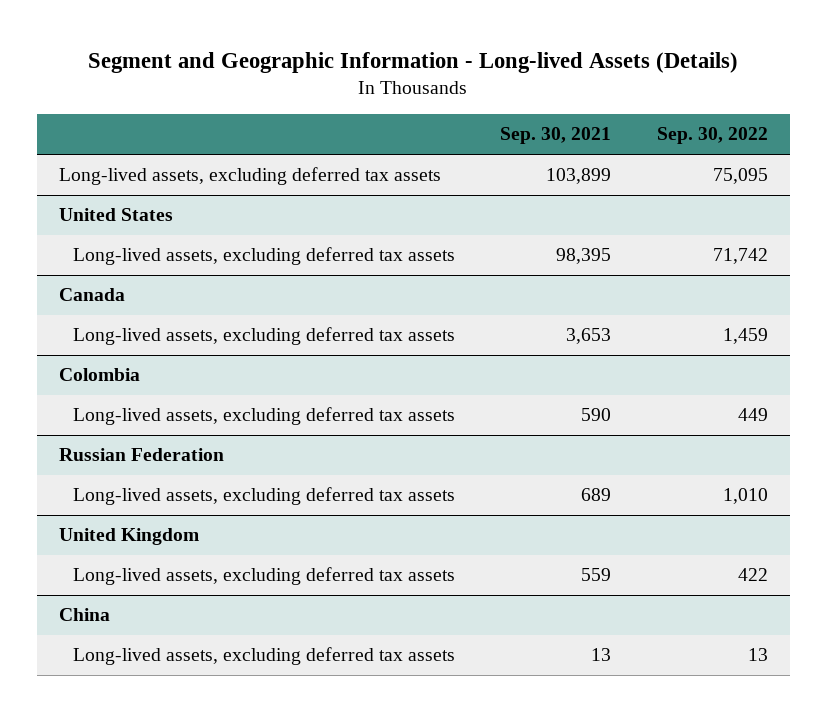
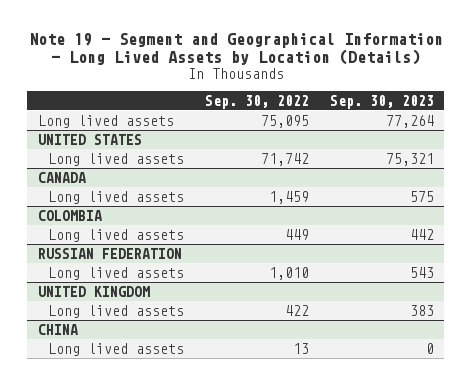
- Segment and Geographic Information - Long-lived Assets (Details)
+ Note 19 - Segment and Geographical Information - Long Lived Assets by Location (Details)
- | Sep. 30, 2021 | Sep. 30, 2022
+ | Sep. 30, 2022 | Sep. 30, 2023
- Long-lived assets, excluding deferred tax assets | 103,899 | 75,095
- United States
- Long-lived assets, excluding deferred tax assets | 98,395 | 71,742
- Canada
- Long-lived assets, excluding deferred tax assets | 3,653 | 1,459
- Colombia
- Long-lived assets, excluding deferred tax assets | 590 | 449
- Russian Federation
- Long-lived assets, excluding deferred tax assets | 689 | 1,010
- United Kingdom
- Long-lived assets, excluding deferred tax assets | 559 | 422
- China
- Long-lived assets, excluding deferred tax assets | 13 | 13
+ Long lived assets | 75,095 | 77,264
+ UNITED STATES
+ Long lived assets | 71,742 | 75,321
+ CANADA
+ Long lived assets | 1,459 | 575
+ COLOMBIA
+ Long lived assets | 449 | 442
+ RUSSIAN FEDERATION
+ Long lived assets | 1,010 | 543
+ UNITED KINGDOM
+ Long lived assets | 422 | 383
+ CHINA
+ Long lived assets | 13 | 0

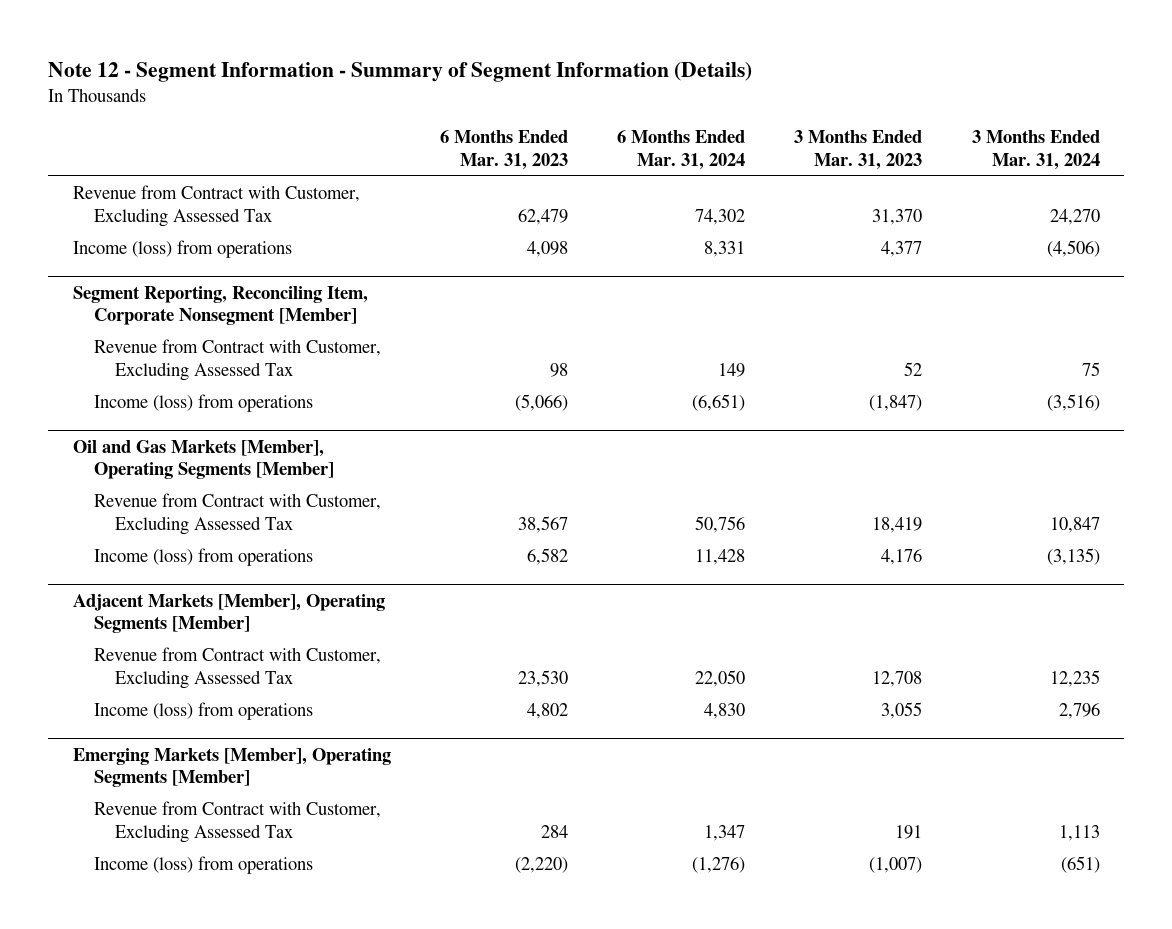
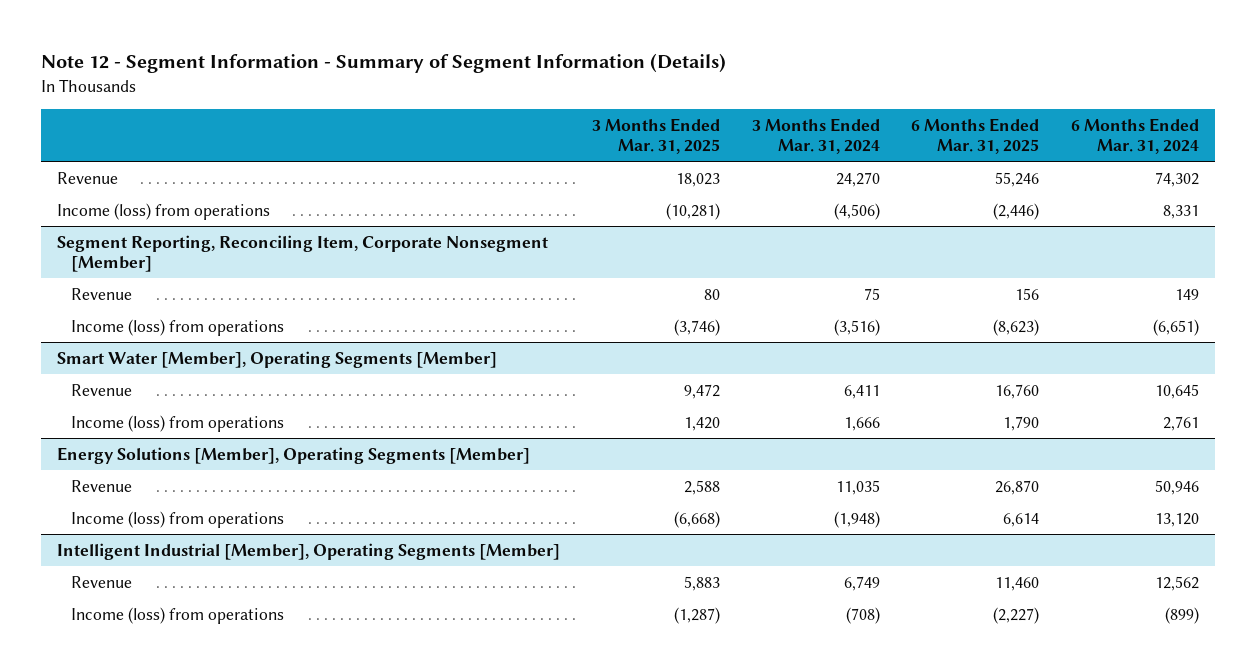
- | 6 Months Ended Mar. 31, 2023 | 6 Months Ended Mar. 31, 2024 | 3 Months Ended Mar. 31, 2023 | 3 Months Ended Mar. 31, 2024
+ | 3 Months Ended Mar. 31, 2025 | 3 Months Ended Mar. 31, 2024 | 6 Months Ended Mar. 31, 2025 | 6 Months Ended Mar. 31, 2024
- Revenue from Contract with Customer, Excluding Assessed Tax | 62,479 | 74,302 | 31,370 | 24,270
+ Revenue | 18,023 | 24,270 | 55,246 | 74,302
@ Segment Reporting, Reconciling Item, Corporate Nonsegment [Member]
- Revenue from Contract with Customer, Excluding Assessed Tax | 98 | 149 | 52 | 75
+ Revenue | 80 | 75 | 156 | 149
- Oil and Gas Markets [Member], Operating Segments [Member]
- Revenue from Contract with Customer, Excluding Assessed Tax | 38,567 | 50,756 | 18,419 | 10,847
- Income (loss) from operations | 6,582 | 11,428 | 4,176 | (3,135)
- Adjacent Markets [Member], Operating Segments [Member]
- Revenue from Contract with Customer, Excluding Assessed Tax | 23,530 | 22,050 | 12,708 | 12,235
- Income (loss) from operations | 4,802 | 4,830 | 3,055 | 2,796
- Emerging Markets [Member], Operating Segments [Member]
- Revenue from Contract with Customer, Excluding Assessed Tax | 284 | 1,347 | 191 | 1,113
- Income (loss) from operations | (2,220) | (1,276) | (1,007) | (651)
+ Smart Water [Member], Operating Segments [Member]
+ Revenue | 9,472 | 6,411 | 16,760 | 10,645
+ Income (loss) from operations | 1,420 | 1,666 | 1,790 | 2,761
+ Energy Solutions [Member], Operating Segments [Member]
+ Revenue | 2,588 | 11,035 | 26,870 | 50,946
+ Income (loss) from operations | (6,668) | (1,948) | 6,614 | 13,120
+ Intelligent Industrial [Member], Operating Segments [Member]
+ Revenue | 5,883 | 6,749 | 11,460 | 12,562
+ Income (loss) from operations | (1,287) | (708) | (2,227) | (899)

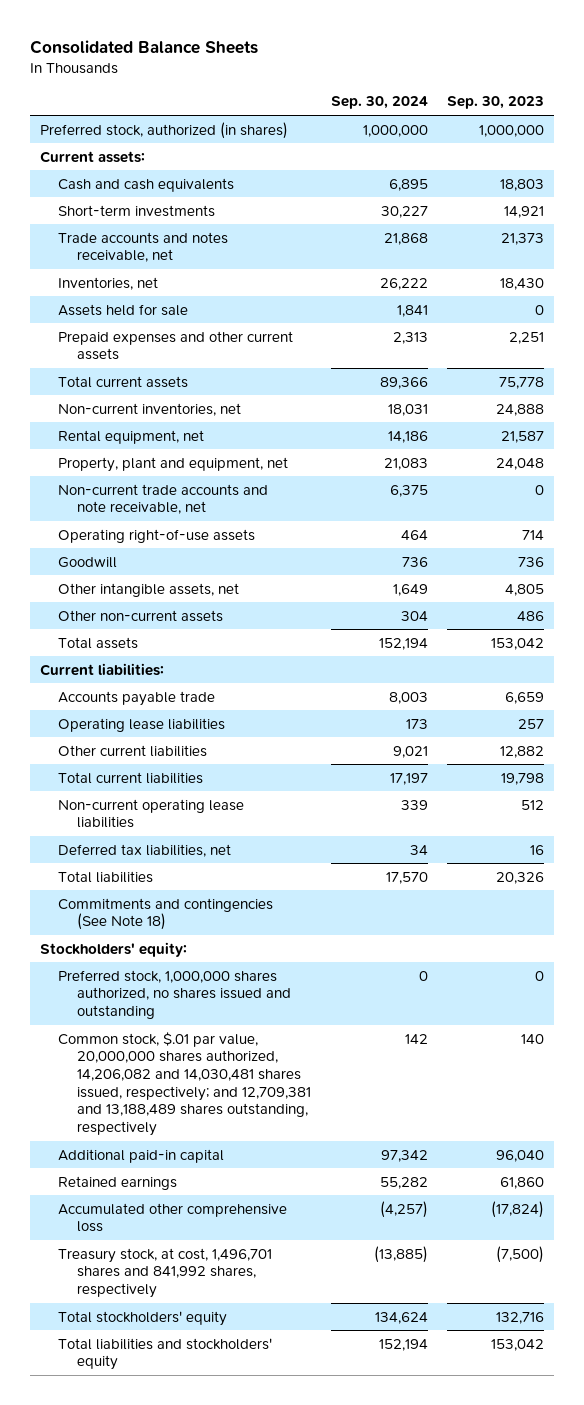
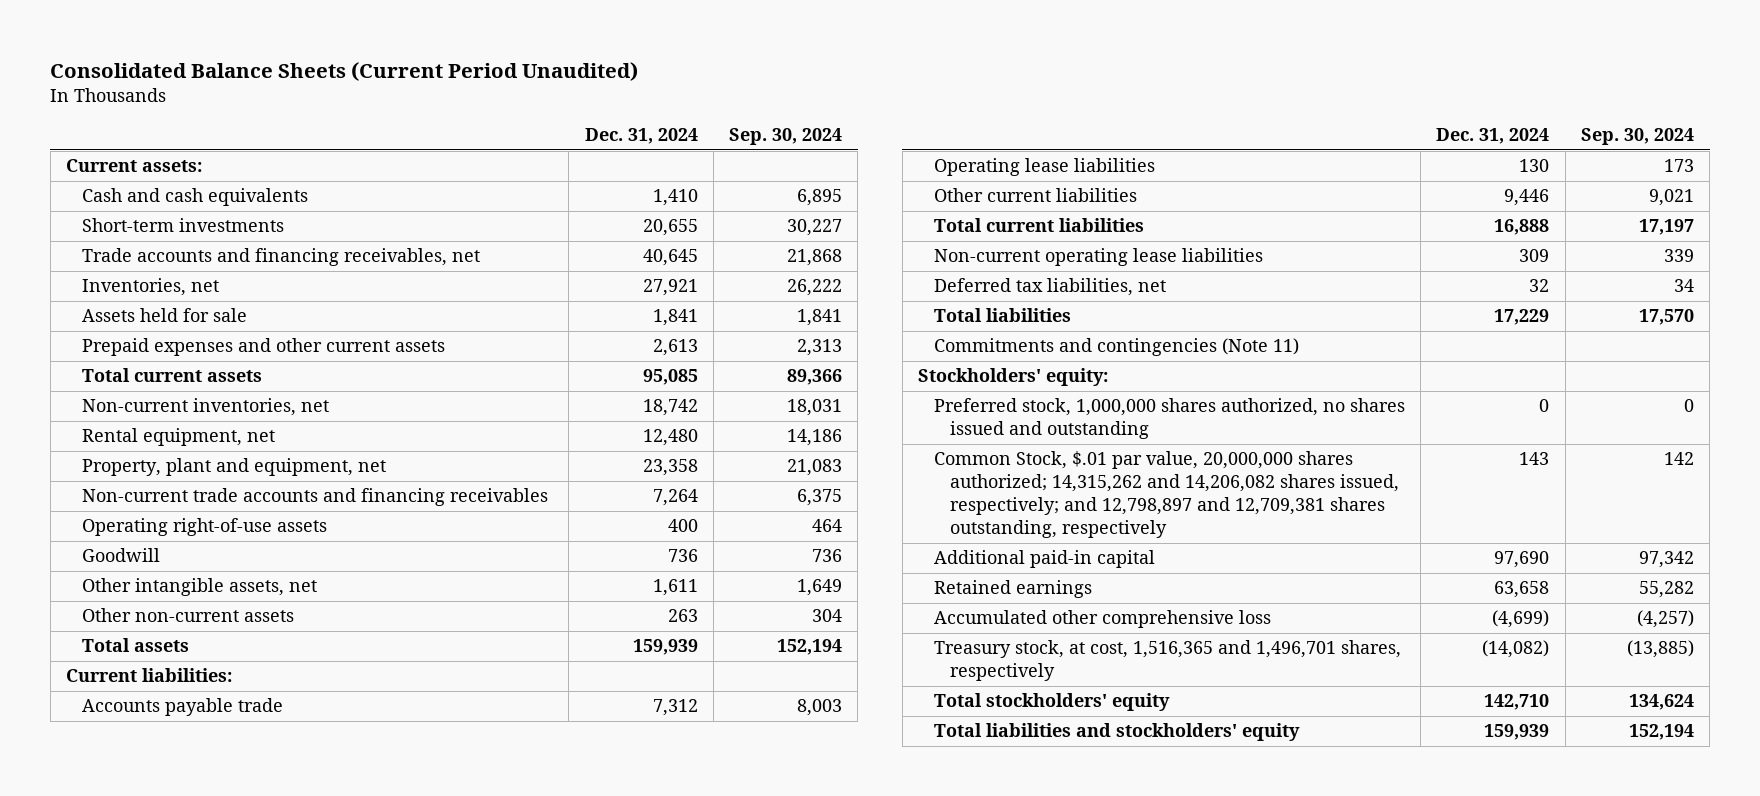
- Consolidated Balance Sheets
+ Consolidated Balance Sheets (Current Period Unaudited)
- | Sep. 30, 2024 | Sep. 30, 2023
+ | Dec. 31, 2024 | Sep. 30, 2024
- Preferred stock, authorized (in shares) | 1,000,000 | 1,000,000
- Trade accounts and notes receivable, net | 21,868 | 21,373
+ Trade accounts and financing receivables, net | 40,645 | 21,868
- Non-current trade accounts and note receivable, net | 6,375 | 0
+ Non-current trade accounts and financing receivables | 7,264 | 6,375
- Commitments and contingencies (See Note 18)
+ Commitments and contingencies (Note 11)
- Common stock, $.01 par value, 20,000,000 shares authorized, 14,206,082 and 14,030,481 shares issued, respectively; and 12,709,381 and 13,188,489 shares outstanding, respectively | 142 | 140
+ Common Stock, $.01 par value, 20,000,000 shares authorized; 14,315,262 and 14,206,082 shares issued, respectively; and 12,798,897 and 12,709,381 shares outstanding, respectively | 143 | 142
- Treasury stock, at cost, 1,496,701 shares and 841,992 shares, respectively | (13,885) | (7,500)
+ Treasury stock, at cost, 1,516,365 and 1,496,701 shares, respectively | (14,082) | (13,885)

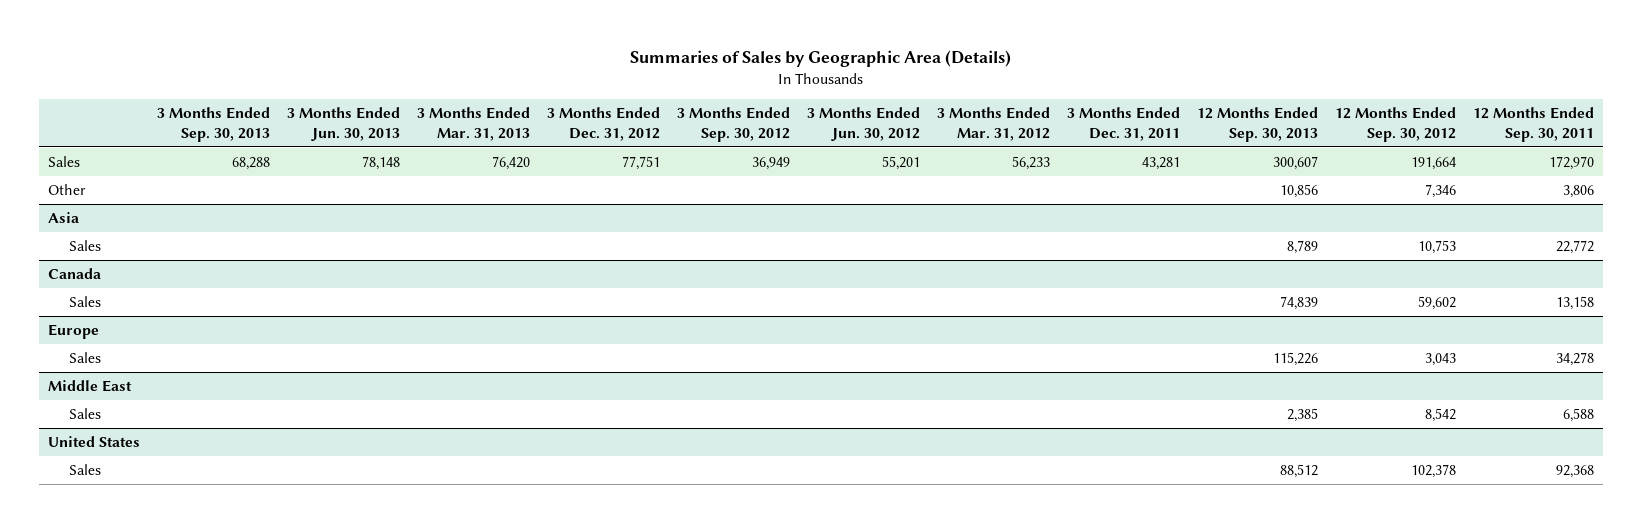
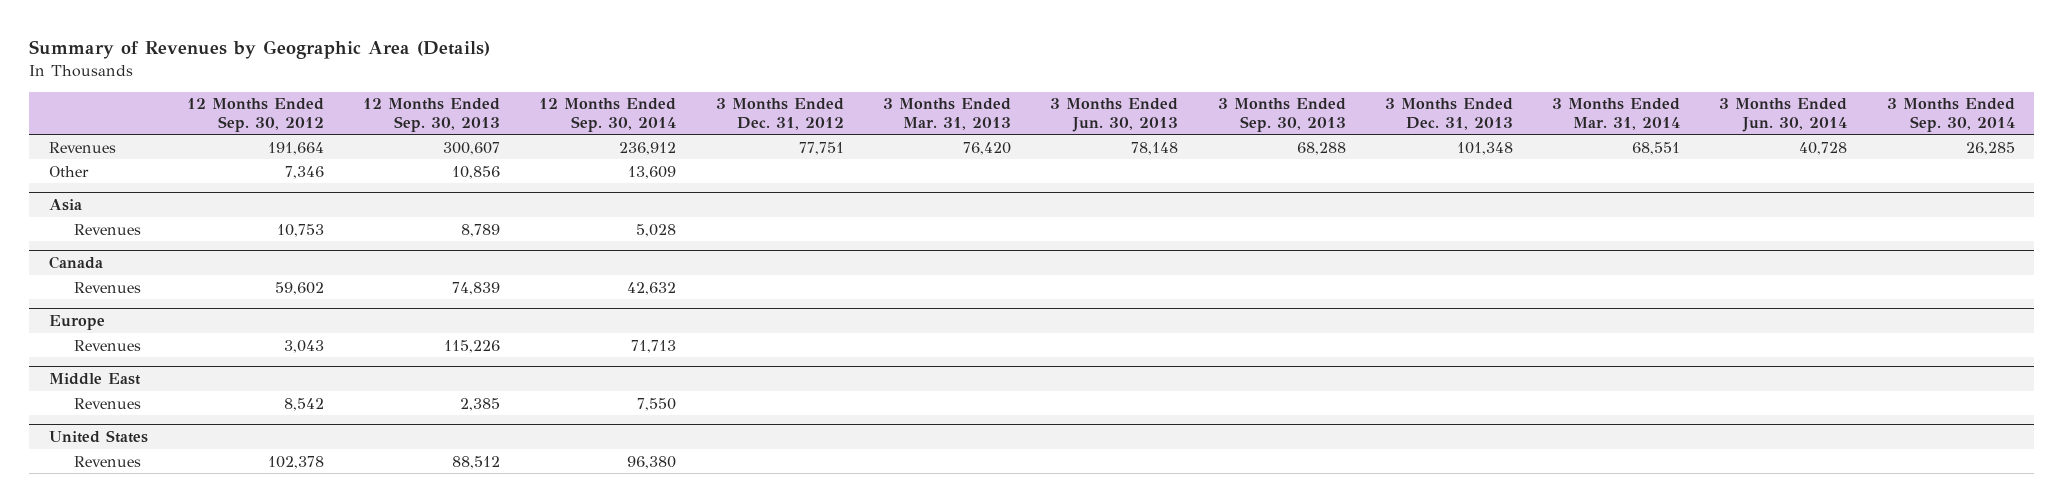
- Summaries of Sales by Geographic Area (Details)
+ Summary of Revenues by Geographic Area (Details)
- | 3 Months Ended Sep. 30, 2013 | 3 Months Ended Jun. 30, 2013 | 3 Months Ended Mar. 31, 2013 | 3 Months Ended Dec. 31, 2012 | 3 Months Ended Sep. 30, 2012 | 3 Months Ended Jun. 30, 2012 | 3 Months Ended Mar. 31, 2012 | 3 Months Ended Dec. 31, 2011 | 12 Months Ended Sep. 30, 2013 | 12 Months Ended Sep. 30, 2012 | 12 Months Ended Sep. 30, 2011
+ | 12 Months Ended Sep. 30, 2012 | 12 Months Ended Sep. 30, 2013 | 12 Months Ended Sep. 30, 2014 | 3 Months Ended Dec. 31, 2012 | 3 Months Ended Mar. 31, 2013 | 3 Months Ended Jun. 30, 2013 | 3 Months Ended Sep. 30, 2013 | 3 Months Ended Dec. 31, 2013 | 3 Months Ended Mar. 31, 2014 | 3 Months Ended Jun. 30, 2014 | 3 Months Ended Sep. 30, 2014
- Sales | 68,288 | 78,148 | 76,420 | 77,751 | 36,949 | 55,201 | 56,233 | 43,281 | 300,607 | 191,664 | 172,970
+ Revenues | 191,664 | 300,607 | 236,912 | 77,751 | 76,420 | 78,148 | 68,288 | 101,348 | 68,551 | 40,728 | 26,285
@ Asia
- Sales | | | | | | | | | 8,789 | 10,753 | 22,772
+ Revenues | 10,753 | 8,789 | 5,028 | | | | | | | |
@ Canada
- Sales | | | | | | | | | 74,839 | 59,602 | 13,158
+ Revenues | 59,602 | 74,839 | 42,632 | | | | | | | |
@ Europe
- Sales | | | | | | | | | 115,226 | 3,043 | 34,278
+ Revenues | 3,043 | 115,226 | 71,713 | | | | | | | |
@ Middle East
- Sales | | | | | | | | | 2,385 | 8,542 | 6,588
+ Revenues | 8,542 | 2,385 | 7,550 | | | | | | | |
@ United States
- Sales | | | | | | | | | 88,512 | 102,378 | 92,368
+ Revenues | 102,378 | 88,512 | 96,380 | | | | | | | |

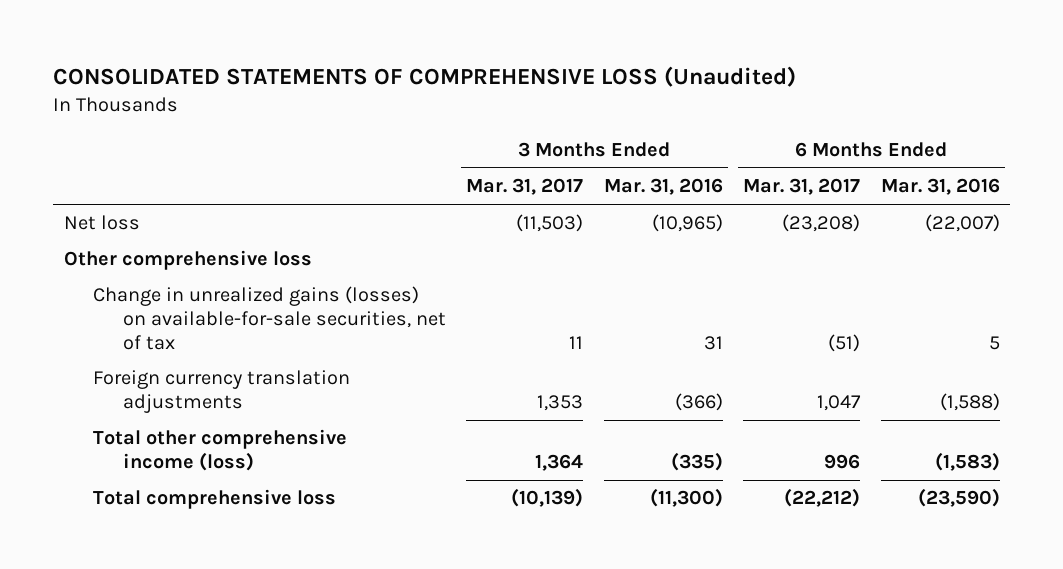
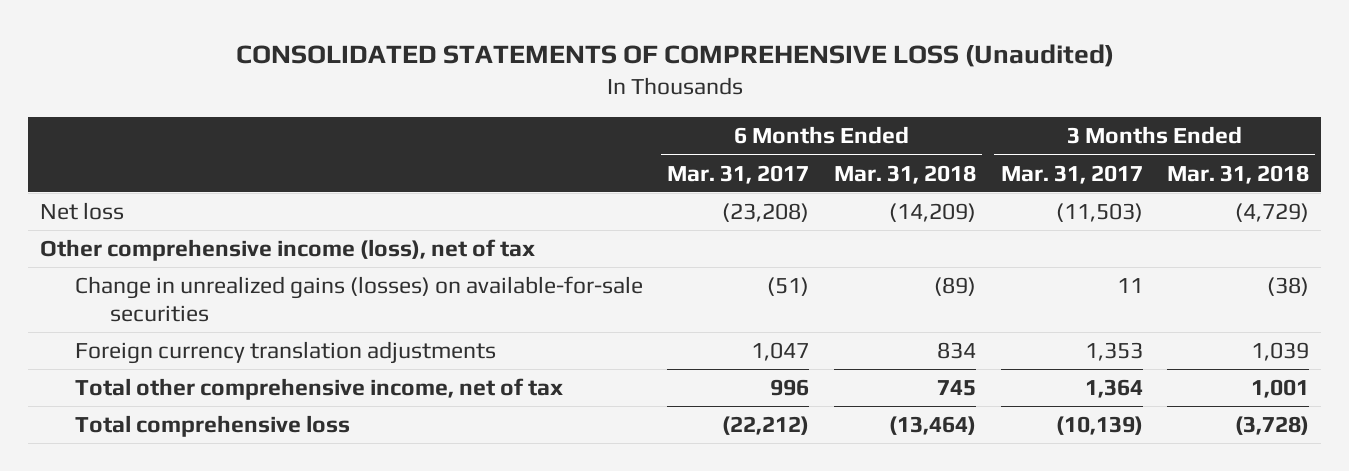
- | 3 Months Ended Mar. 31, 2017 | 3 Months Ended Mar. 31, 2016 | 6 Months Ended Mar. 31, 2017 | 6 Months Ended Mar. 31, 2016
+ | 6 Months Ended Mar. 31, 2017 | 6 Months Ended Mar. 31, 2018 | 3 Months Ended Mar. 31, 2017 | 3 Months Ended Mar. 31, 2018
- Other comprehensive loss
- Change in unrealized gains (losses) on available-for-sale securities, net of tax | 11 | 31 | (51) | 5
+ Other comprehensive income (loss), net of tax
+ Change in unrealized gains (losses) on available-for-sale securities | (51) | (89) | 11 | (38)
- Total other comprehensive income (loss) | 1,364 | (335) | 996 | (1,583)
+ Total other comprehensive income, net of tax | 996 | 745 | 1,364 | 1,001

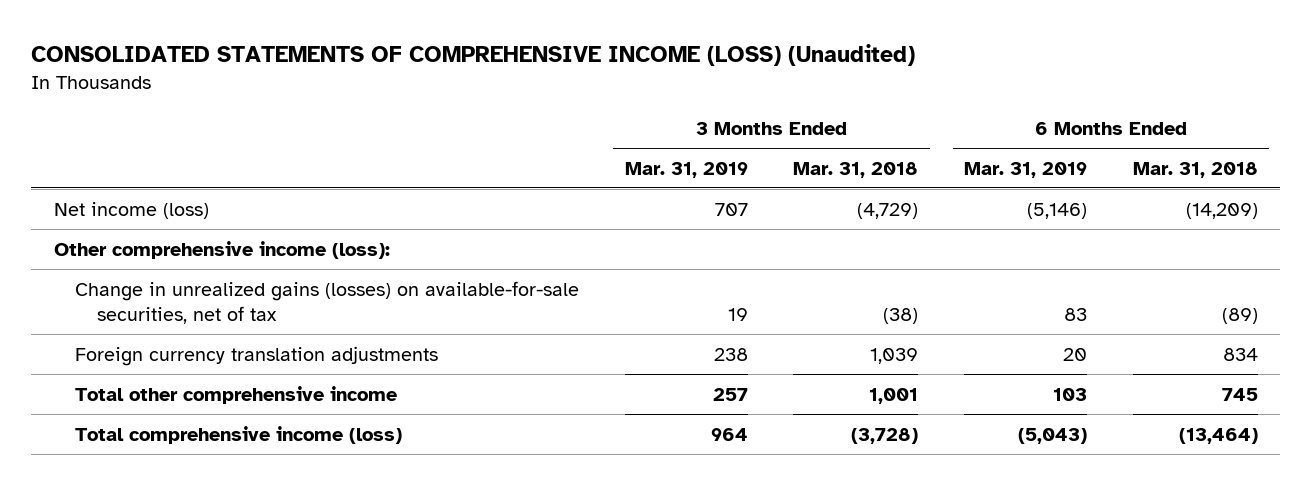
- CONSOLIDATED STATEMENTS OF COMPREHENSIVE LOSS (Unaudited)
+ CONSOLIDATED STATEMENTS OF COMPREHENSIVE INCOME (LOSS) (Unaudited)
- | 6 Months Ended Mar. 31, 2017 | 6 Months Ended Mar. 31, 2018 | 3 Months Ended Mar. 31, 2017 | 3 Months Ended Mar. 31, 2018
+ | 3 Months Ended Mar. 31, 2019 | 3 Months Ended Mar. 31, 2018 | 6 Months Ended Mar. 31, 2019 | 6 Months Ended Mar. 31, 2018
- Net loss | (23,208) | (14,209) | (11,503) | (4,729)
- Other comprehensive income (loss), net of tax
- Change in unrealized gains (losses) on available-for-sale securities | (51) | (89) | 11 | (38)
+ Net income (loss) | 707 | (4,729) | (5,146) | (14,209)
+ Other comprehensive income (loss):
+ Change in unrealized gains (losses) on available-for-sale securities, net of tax | 19 | (38) | 83 | (89)
- Total other comprehensive income, net of tax | 996 | 745 | 1,364 | 1,001
- Total comprehensive loss | (22,212) | (13,464) | (10,139) | (3,728)
+ Total other comprehensive income | 257 | 1,001 | 103 | 745
+ Total comprehensive income (loss) | 964 | (3,728) | (5,043) | (13,464)

